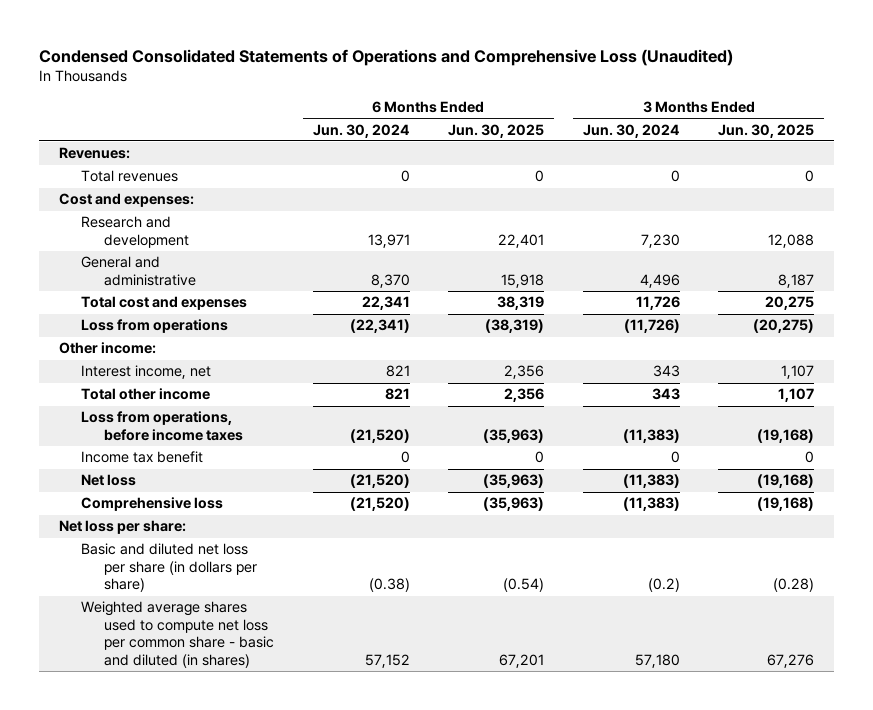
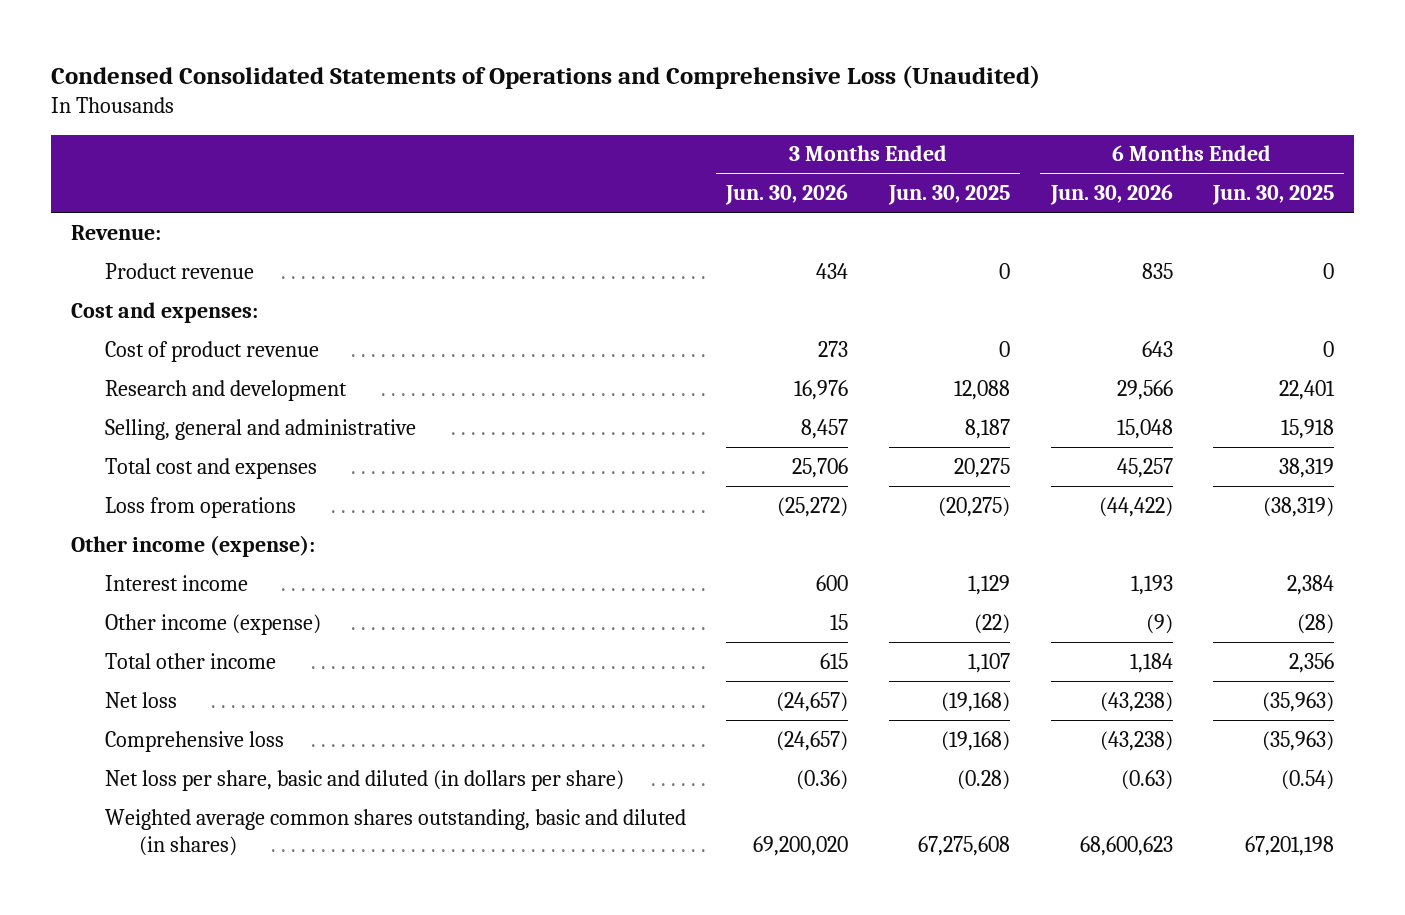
- | 6 Months Ended Jun. 30, 2024 | 6 Months Ended Jun. 30, 2025 | 3 Months Ended Jun. 30, 2024 | 3 Months Ended Jun. 30, 2025
+ | 3 Months Ended Jun. 30, 2026 | 3 Months Ended Jun. 30, 2025 | 6 Months Ended Jun. 30, 2026 | 6 Months Ended Jun. 30, 2025
- Revenues:
- Total revenues | 0 | 0 | 0 | 0
+ Revenue:
+ Product revenue | 434 | 0 | 835 | 0
+ Cost of product revenue | 273 | 0 | 643 | 0
- General and administrative | 8,370 | 15,918 | 4,496 | 8,187
+ Selling, general and administrative | 8,457 | 8,187 | 15,048 | 15,918
- Other income:
- Interest income, net | 821 | 2,356 | 343 | 1,107
+ Other income (expense):
+ Interest income | 600 | 1,129 | 1,193 | 2,384
+ Other income (expense) | 15 | (22) | (9) | (28)
- Loss from operations, before income taxes | (21,520) | (35,963) | (11,383) | (19,168)
- Income tax benefit | 0 | 0 | 0 | 0
- Net loss per share:
- Basic and diluted net loss per share (in dollars per share) | (0.38) | (0.54) | (0.2) | (0.28)
- Weighted average shares used to compute net loss per common share - basic and diluted (in shares) | 57,152 | 67,201 | 57,180 | 67,276
+ Net loss per share, basic and diluted (in dollars per share) | (0.36) | (0.28) | (0.63) | (0.54)
+ Weighted average common shares outstanding, basic and diluted (in shares) | 69,200,020 | 67,275,608 | 68,600,623 | 67,201,198

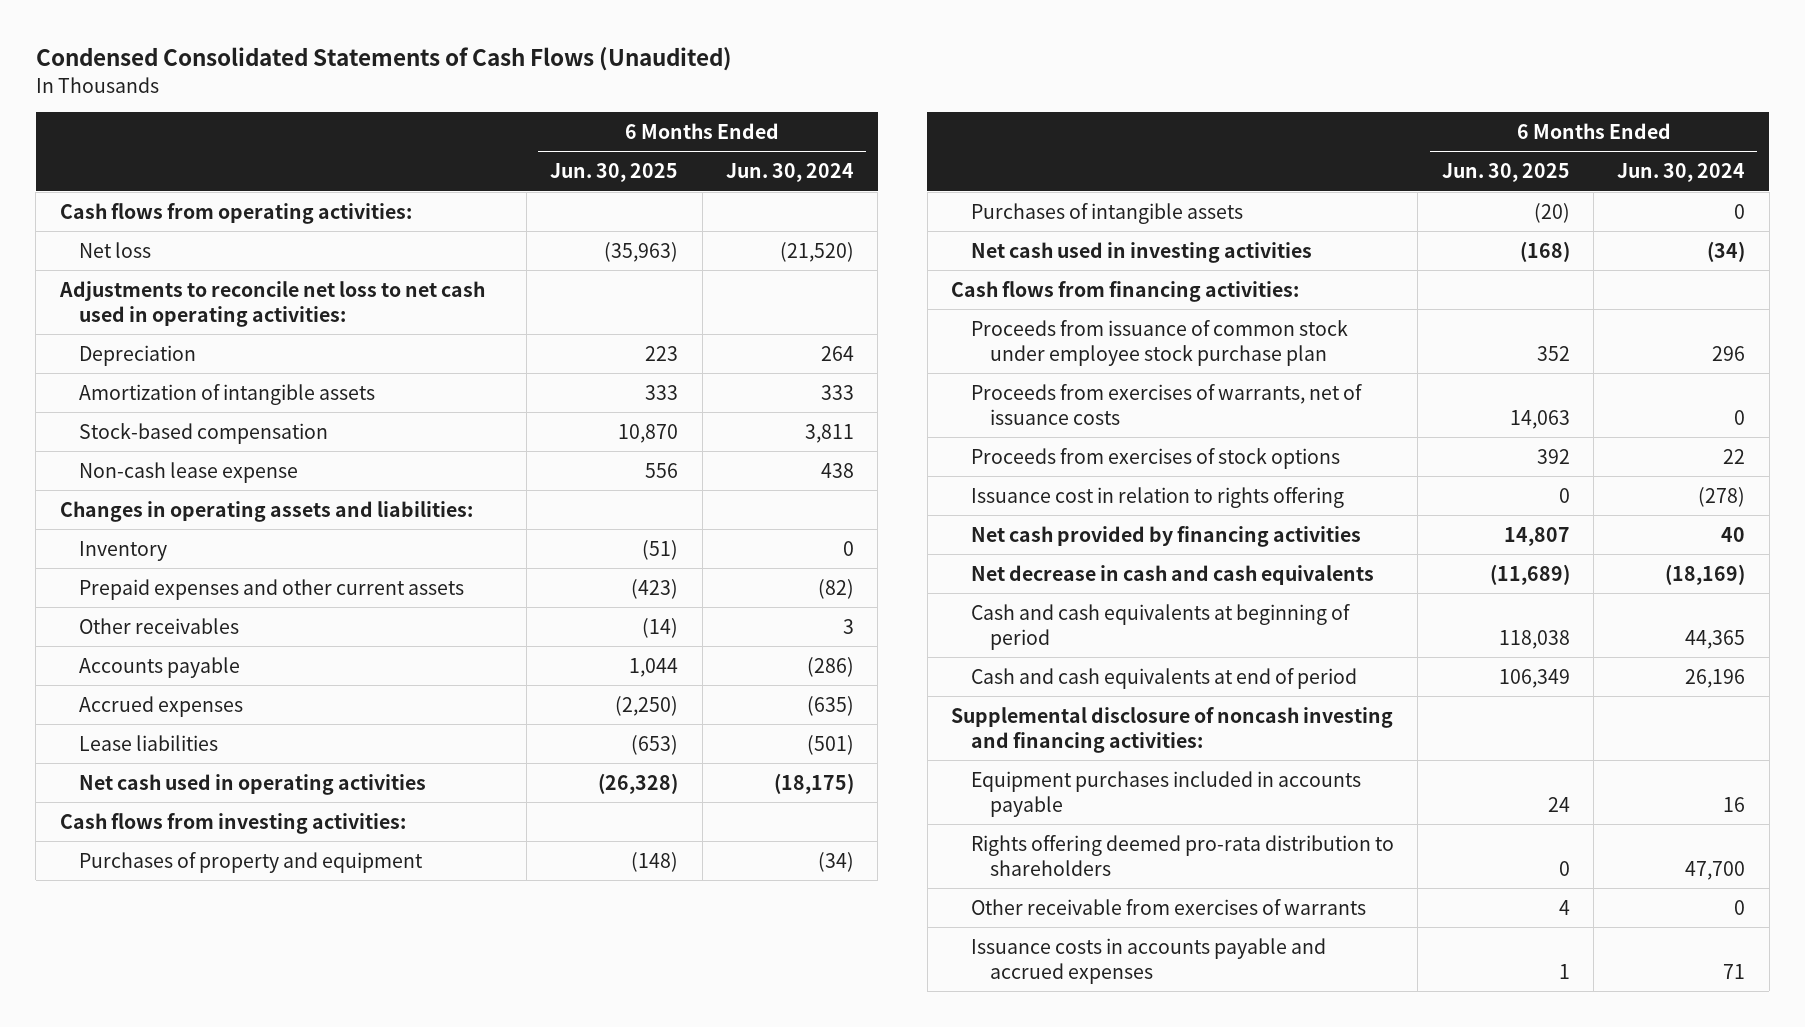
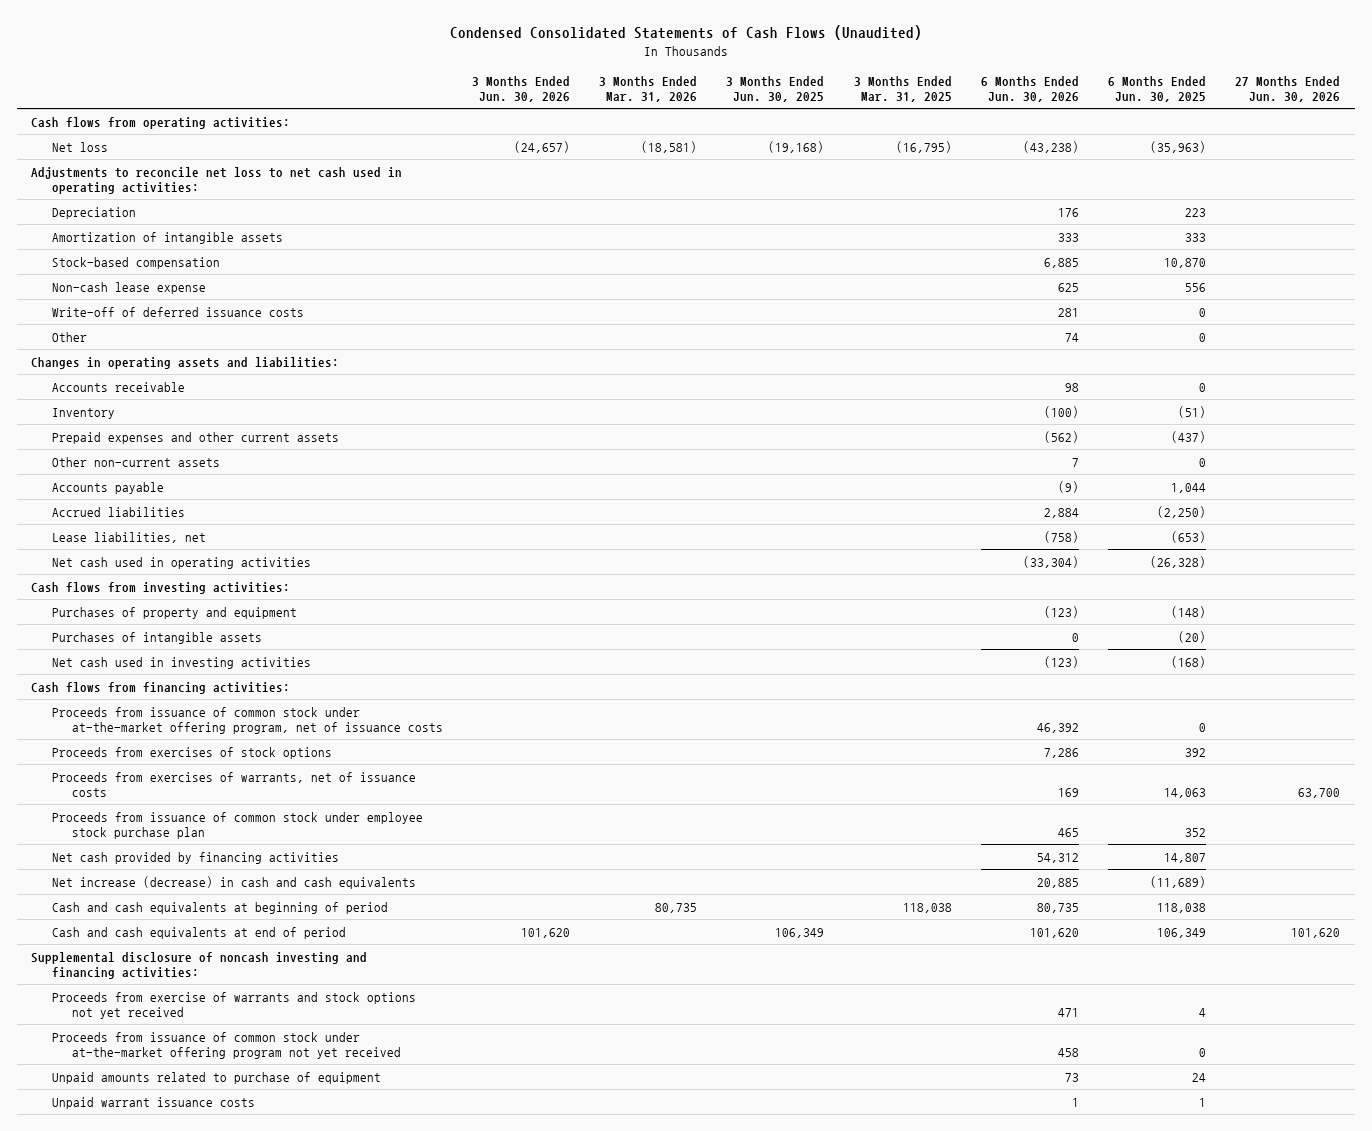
- | 6 Months Ended Jun. 30, 2025 | 6 Months Ended Jun. 30, 2024
+ | 3 Months Ended Jun. 30, 2026 | 3 Months Ended Mar. 31, 2026 | 3 Months Ended Jun. 30, 2025 | 3 Months Ended Mar. 31, 2025 | 6 Months Ended Jun. 30, 2026 | 6 Months Ended Jun. 30, 2025 | 27 Months Ended Jun. 30, 2026
+ Write-off of deferred issuance costs | | | | | 281 | 0 |
+ Other | | | | | 74 | 0 |
+ Accounts receivable | | | | | 98 | 0 |
- Prepaid expenses and other current assets | (423) | (82)
- Other receivables | (14) | 3
+ Prepaid expenses and other current assets | | | | | (562) | (437) |
+ Other non-current assets | | | | | 7 | 0 |
- Accrued expenses | (2,250) | (635)
- Lease liabilities | (653) | (501)
+ Accrued liabilities | | | | | 2,884 | (2,250) |
+ Lease liabilities, net | | | | | (758) | (653) |
+ Proceeds from issuance of common stock under at-the-market offering program, net of issuance costs | | | | | 46,392 | 0 |
- Issuance cost in relation to rights offering | 0 | (278)
moved down: Proceeds from exercises of warrants, net of issuance costs | | | | | 169 | 14,063 | 63,700
moved down: Proceeds from issuance of common stock under employee stock purchase plan | | | | | 465 | 352 |
- Net decrease in cash and cash equivalents | (11,689) | (18,169)
+ Net increase (decrease) in cash and cash equivalents | | | | | 20,885 | (11,689) |
- Equipment purchases included in accounts payable | 24 | 16
- Rights offering deemed pro-rata distribution to shareholders | 0 | 47,700
- Other receivable from exercises of warrants | 4 | 0
- Issuance costs in accounts payable and accrued expenses | 1 | 71
+ Proceeds from exercise of warrants and stock options not yet received | | | | | 471 | 4 |
+ Proceeds from issuance of common stock under at-the-market offering program not yet received | | | | | 458 | 0 |
+ Unpaid amounts related to purchase of equipment | | | | | 73 | 24 |
+ Unpaid warrant issuance costs | | | | | 1 | 1 |

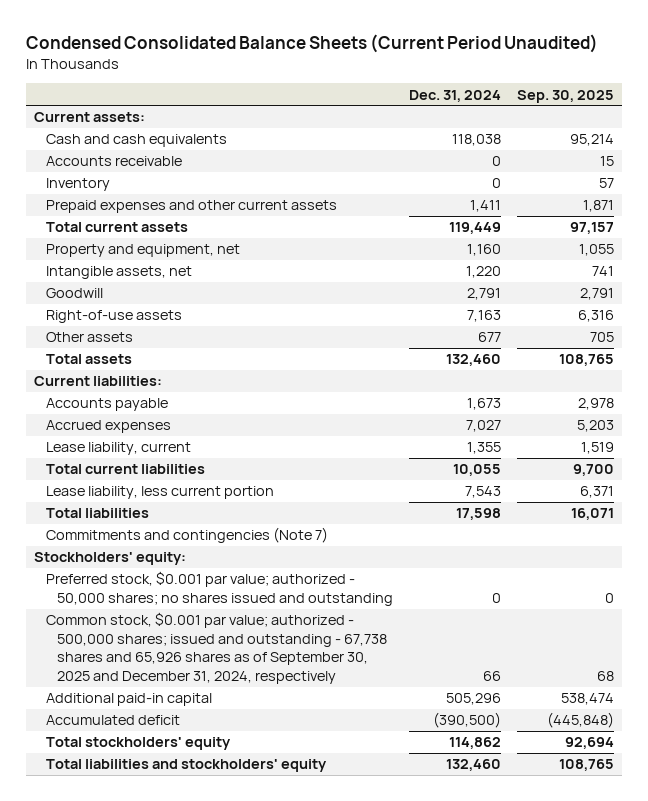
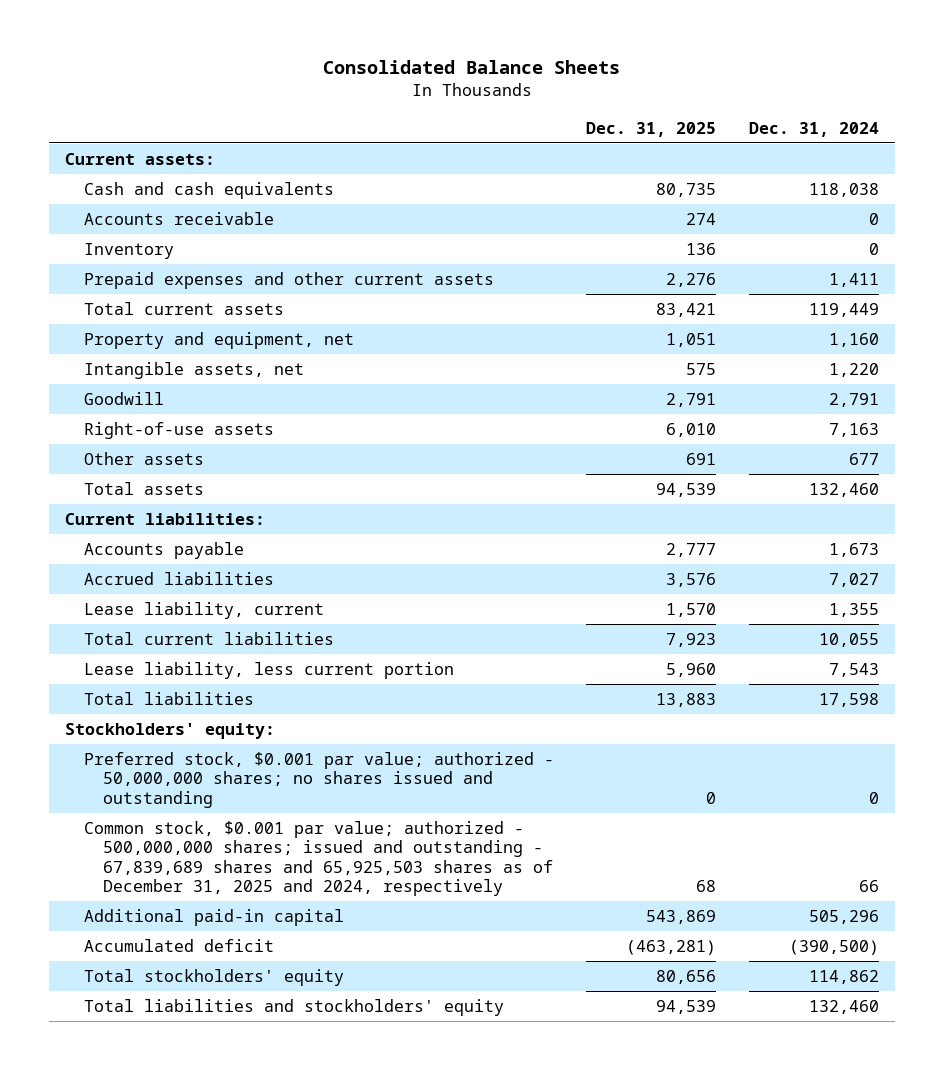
- Condensed Consolidated Balance Sheets (Current Period Unaudited)
+ Consolidated Balance Sheets
- | Dec. 31, 2024 | Sep. 30, 2025
+ | Dec. 31, 2025 | Dec. 31, 2024
- Accrued expenses | 7,027 | 5,203
+ Accrued liabilities | 3,576 | 7,027
- Commitments and contingencies (Note 7)
- Preferred stock, $0.001 par value; authorized - 50,000 shares; no shares issued and outstanding | 0 | 0
- Common stock, $0.001 par value; authorized - 500,000 shares; issued and outstanding - 67,738 shares and 65,926 shares as of September 30, 2025 and December 31, 2024, respectively | 66 | 68
+ Preferred stock, $0.001 par value; authorized - 50,000,000 shares; no shares issued and outstanding | 0 | 0
+ Common stock, $0.001 par value; authorized - 500,000,000 shares; issued and outstanding - 67,839,689 shares and 65,925,503 shares as of December 31, 2025 and 2024, respectively | 68 | 66

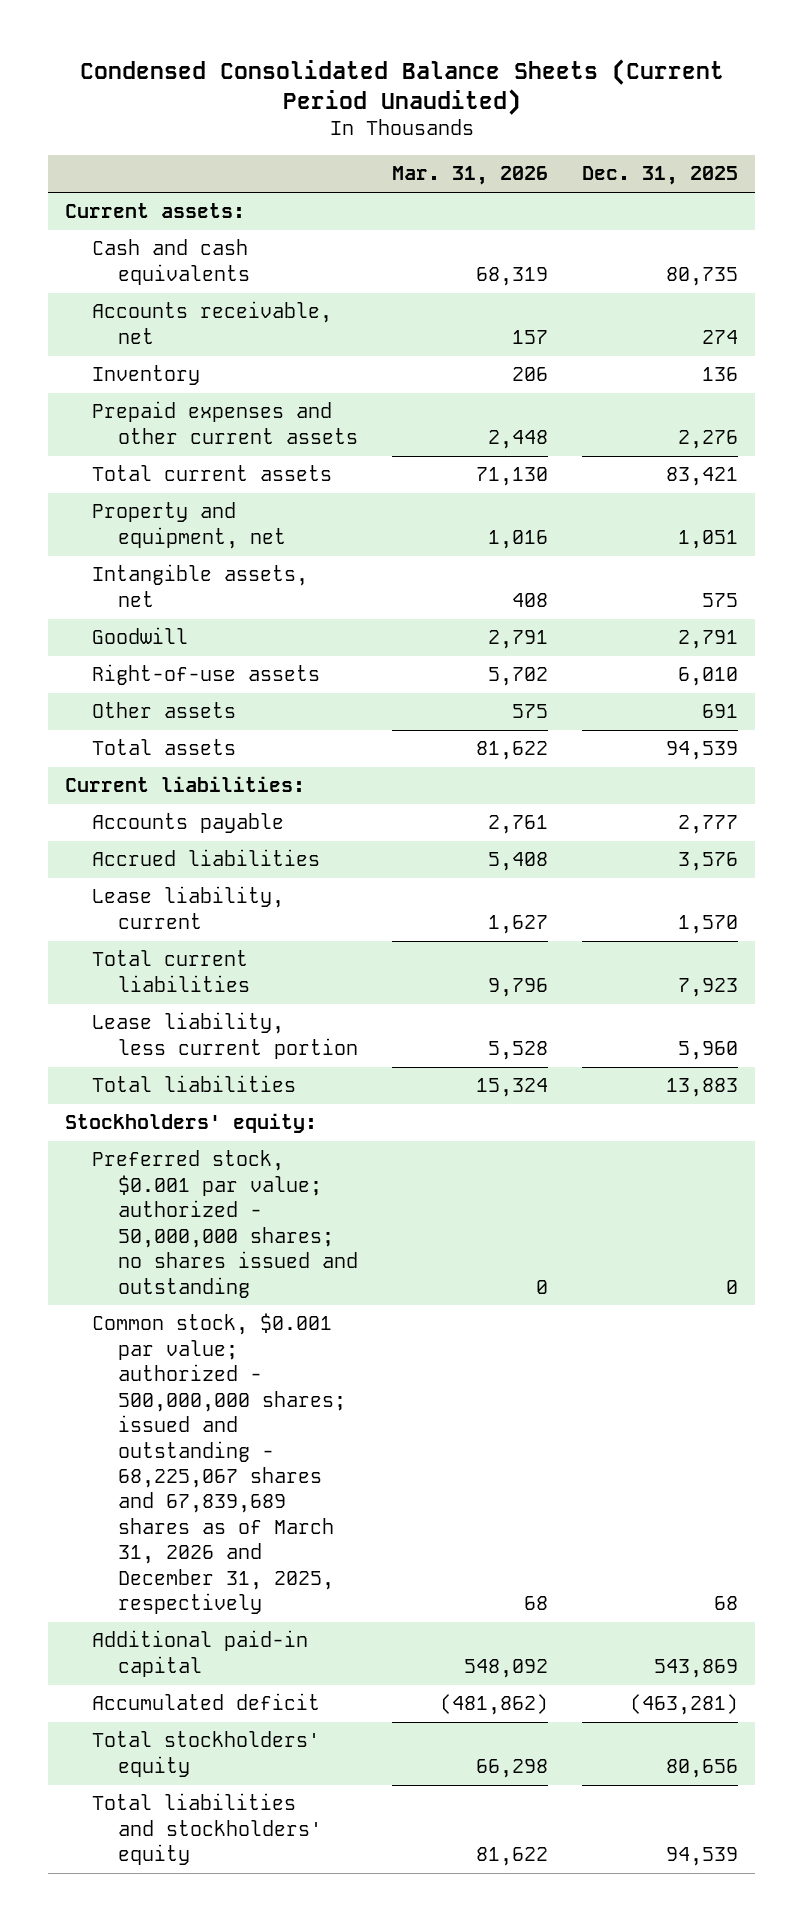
- Consolidated Balance Sheets
+ Condensed Consolidated Balance Sheets (Current Period Unaudited)
- | Dec. 31, 2025 | Dec. 31, 2024
+ | Mar. 31, 2026 | Dec. 31, 2025
- Accounts receivable | 274 | 0
+ Accounts receivable, net | 157 | 274
- Common stock, $0.001 par value; authorized - 500,000,000 shares; issued and outstanding - 67,839,689 shares and 65,925,503 shares as of December 31, 2025 and 2024, respectively | 68 | 66
+ Common stock, $0.001 par value; authorized - 500,000,000 shares; issued and outstanding - 68,225,067 shares and 67,839,689 shares as of March 31, 2026 and December 31, 2025, respectively | 68 | 68

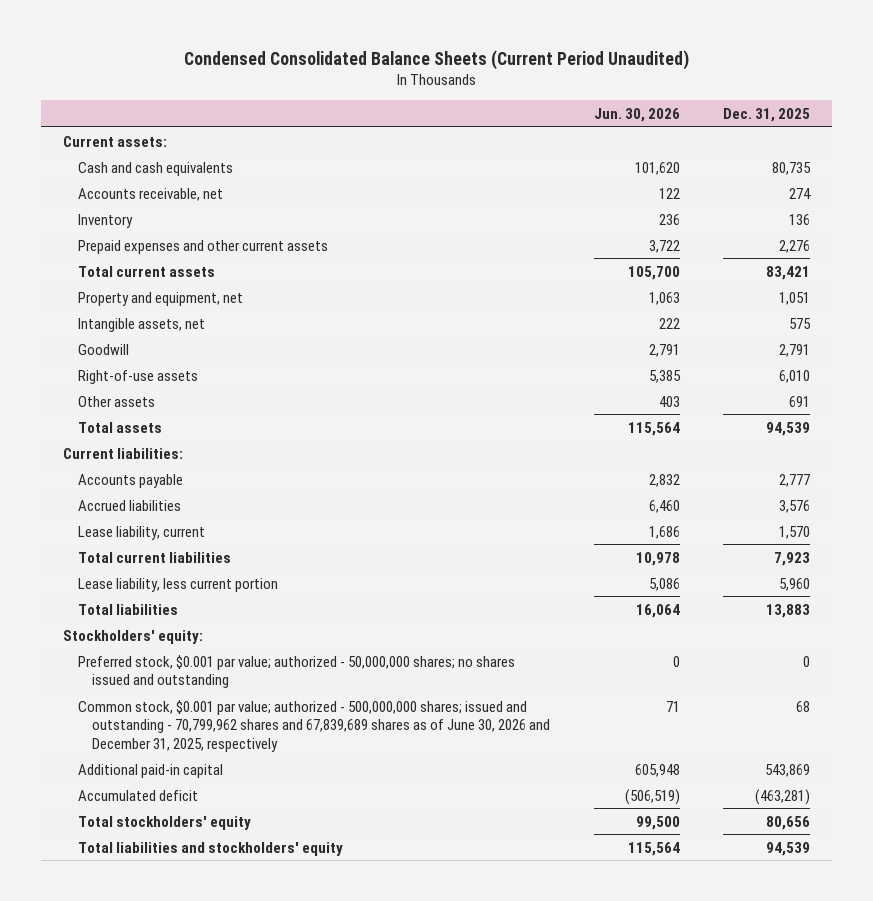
- | Mar. 31, 2026 | Dec. 31, 2025
+ | Jun. 30, 2026 | Dec. 31, 2025
- Common stock, $0.001 par value; authorized - 500,000,000 shares; issued and outstanding - 68,225,067 shares and 67,839,689 shares as of March 31, 2026 and December 31, 2025, respectively | 68 | 68
+ Common stock, $0.001 par value; authorized - 500,000,000 shares; issued and outstanding - 70,799,962 shares and 67,839,689 shares as of June 30, 2026 and December 31, 2025, respectively | 71 | 68

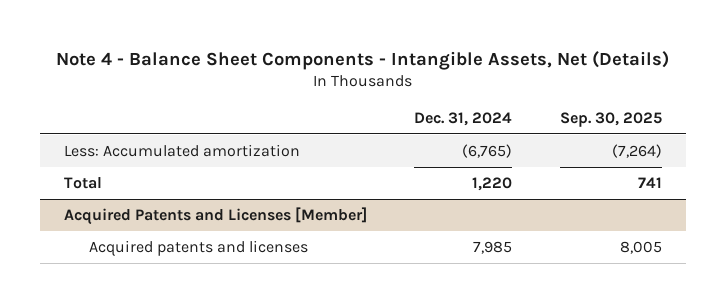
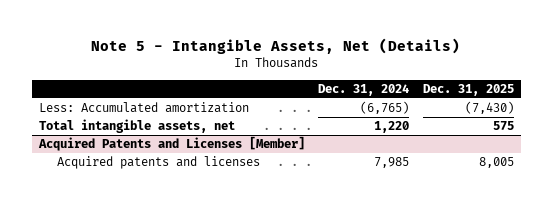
- Note 4 - Balance Sheet Components - Intangible Assets, Net (Details)
+ Note 5 - Intangible Assets, Net (Details)
- | Dec. 31, 2024 | Sep. 30, 2025
+ | Dec. 31, 2024 | Dec. 31, 2025
- Total | 1,220 | 741
+ Total intangible assets, net | 1,220 | 575

